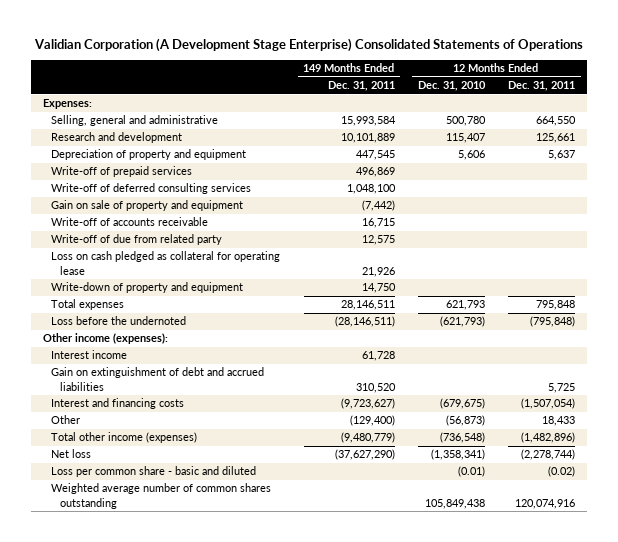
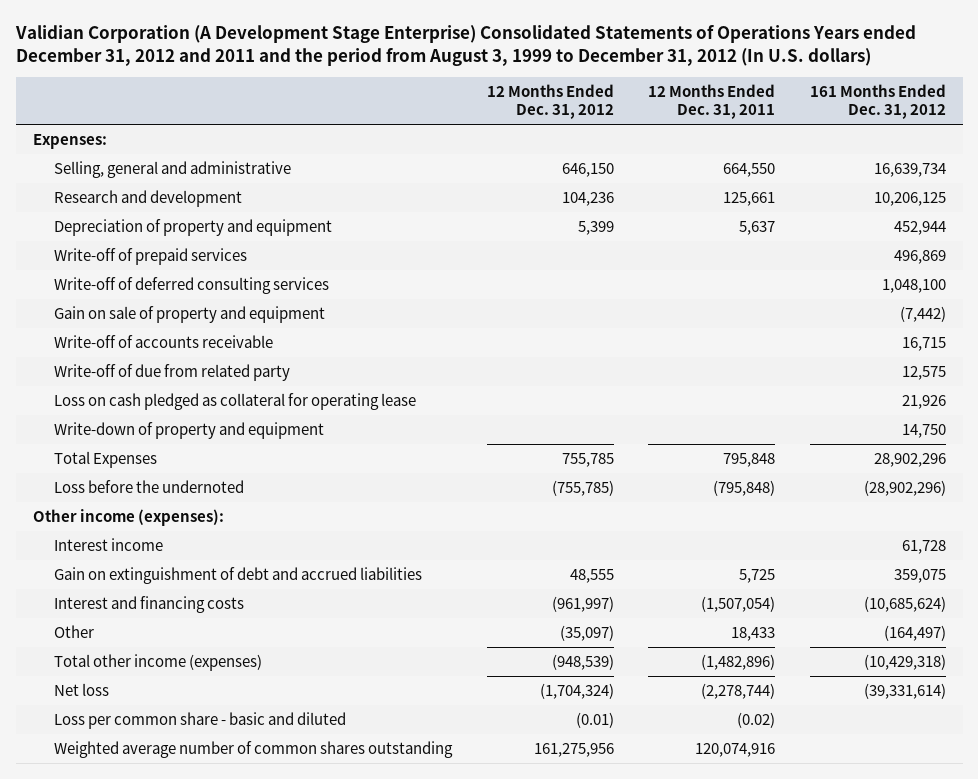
- Validian Corporation (A Development Stage Enterprise) Consolidated Statements of Operations
+ Validian Corporation (A Development Stage Enterprise) Consolidated Statements of Operations Years ended December 31, 2012 and 2011 and the period from August 3, 1999 to December 31, 2012 (In U.S. dollars)
- | 149 Months Ended Dec. 31, 2011 | 12 Months Ended Dec. 31, 2010 | 12 Months Ended Dec. 31, 2011
+ | 12 Months Ended Dec. 31, 2012 | 12 Months Ended Dec. 31, 2011 | 161 Months Ended Dec. 31, 2012
- Total expenses | 28,146,511 | 621,793 | 795,848
+ Total Expenses | 755,785 | 795,848 | 28,902,296

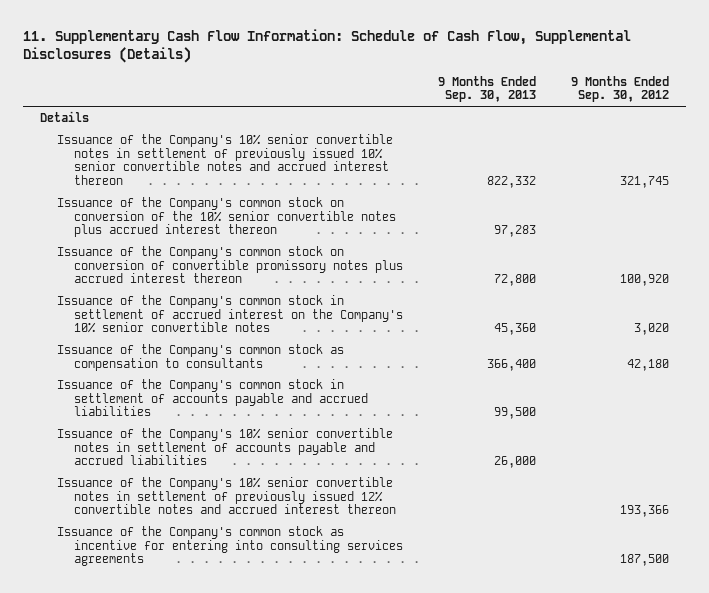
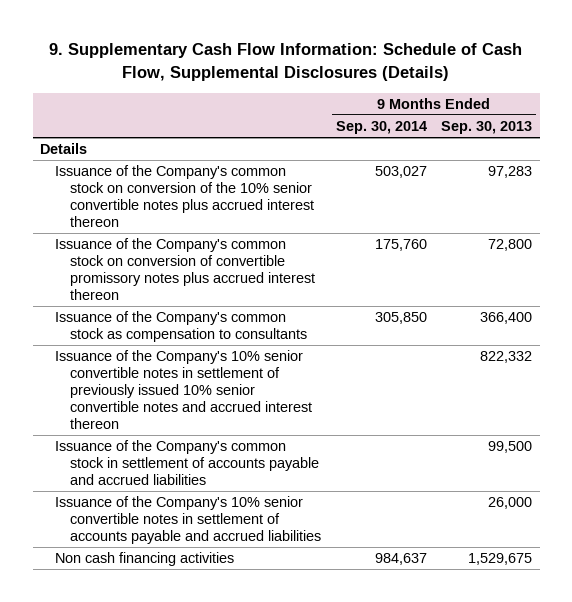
- 11. Supplementary Cash Flow Information: Schedule of Cash Flow, Supplemental Disclosures (Details)
+ 9. Supplementary Cash Flow Information: Schedule of Cash Flow, Supplemental Disclosures (Details)
- | 9 Months Ended Sep. 30, 2013 | 9 Months Ended Sep. 30, 2012
+ | 9 Months Ended Sep. 30, 2014 | 9 Months Ended Sep. 30, 2013
- Issuance of the Company's common stock in settlement of accrued interest on the Company's 10% senior convertible notes | 45,360 | 3,020
moved down: Issuance of the Company's 10% senior convertible notes in settlement of previously issued 10% senior convertible notes and accrued interest thereon | | 822,332
- Issuance of the Company's 10% senior convertible notes in settlement of previously issued 12% convertible notes and accrued interest thereon | | 193,366
- Issuance of the Company's common stock as incentive for entering into consulting services agreements | | 187,500
+ Non cash financing activities | 984,637 | 1,529,675

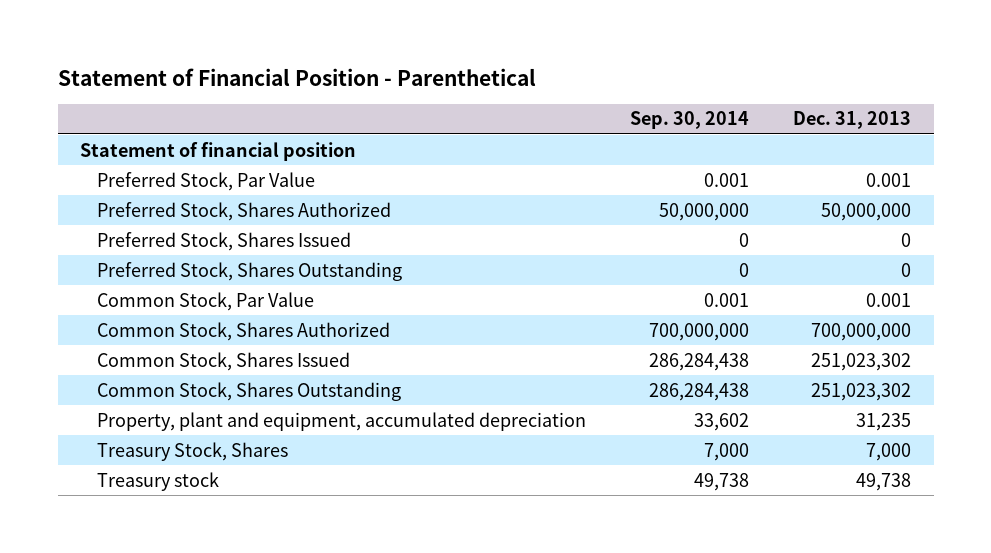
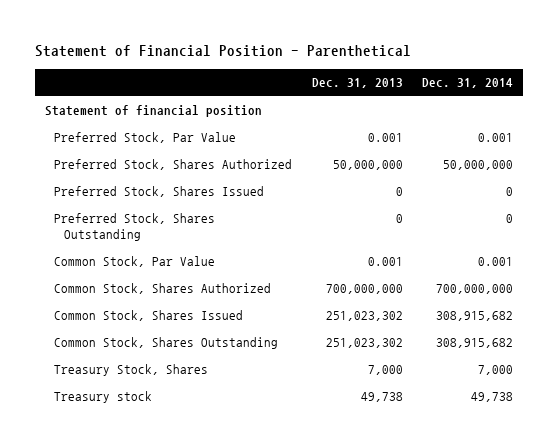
- | Sep. 30, 2014 | Dec. 31, 2013
+ | Dec. 31, 2013 | Dec. 31, 2014
- Property, plant and equipment, accumulated depreciation | 33,602 | 31,235

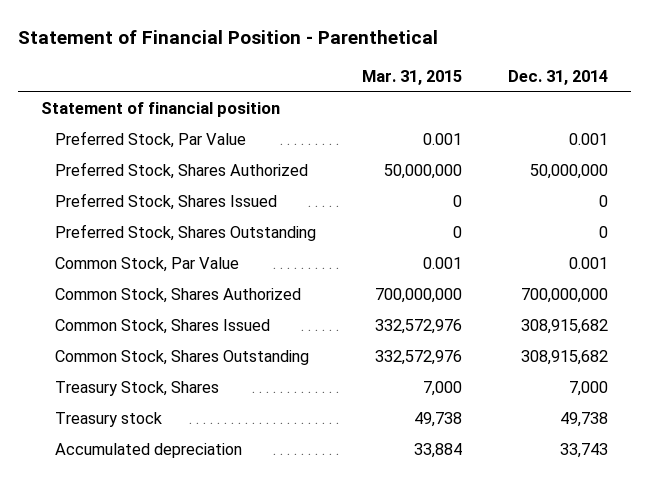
- | Dec. 31, 2013 | Dec. 31, 2014
+ | Mar. 31, 2015 | Dec. 31, 2014
+ Accumulated depreciation | 33,884 | 33,743

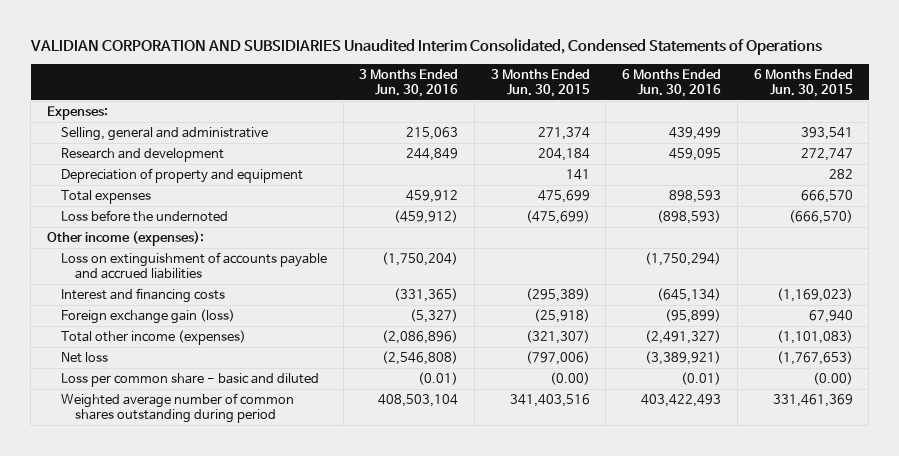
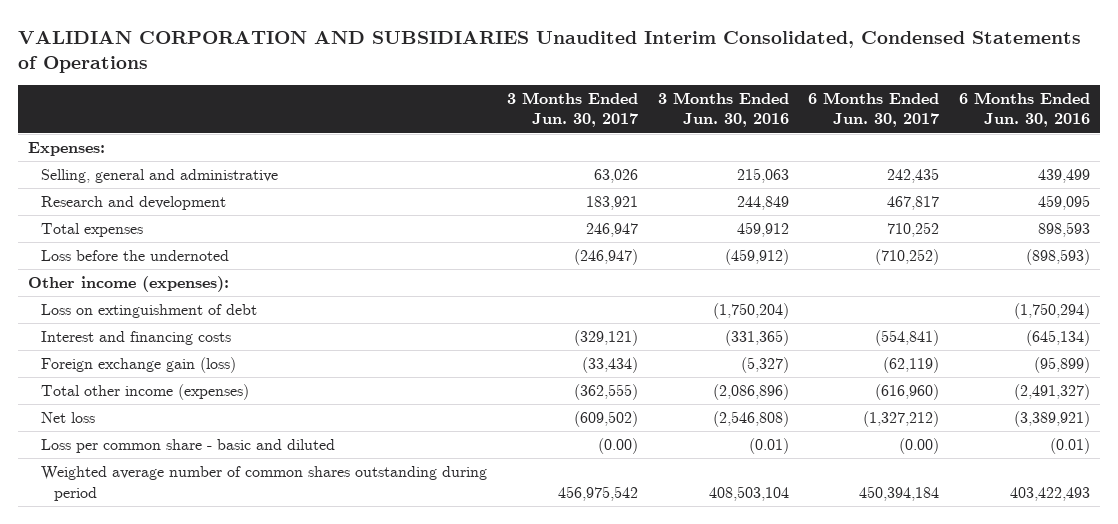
- | 3 Months Ended Jun. 30, 2016 | 3 Months Ended Jun. 30, 2015 | 6 Months Ended Jun. 30, 2016 | 6 Months Ended Jun. 30, 2015
+ | 3 Months Ended Jun. 30, 2017 | 3 Months Ended Jun. 30, 2016 | 6 Months Ended Jun. 30, 2017 | 6 Months Ended Jun. 30, 2016
- Depreciation of property and equipment | | 141 | | 282
- Loss on extinguishment of accounts payable and accrued liabilities | (1,750,204) | | (1,750,294) |
+ Loss on extinguishment of debt | | (1,750,204) | | (1,750,294)

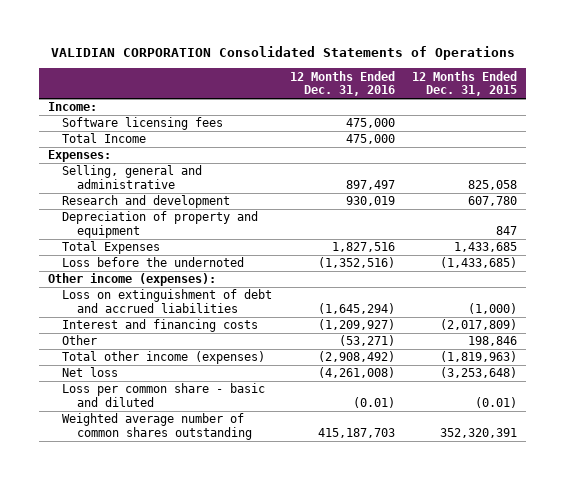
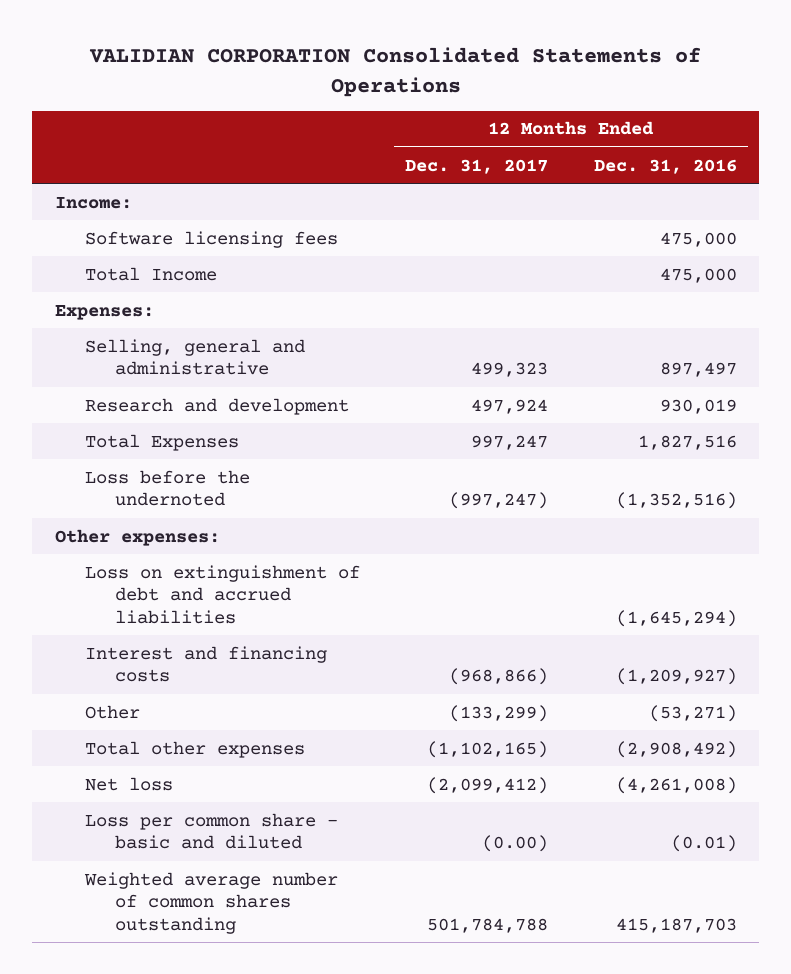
- | 12 Months Ended Dec. 31, 2016 | 12 Months Ended Dec. 31, 2015
+ | 12 Months Ended Dec. 31, 2017 | 12 Months Ended Dec. 31, 2016
- Depreciation of property and equipment | | 847
- Other income (expenses):
+ Other expenses:
- Total other income (expenses) | (2,908,492) | (1,819,963)
+ Total other expenses | (1,102,165) | (2,908,492)

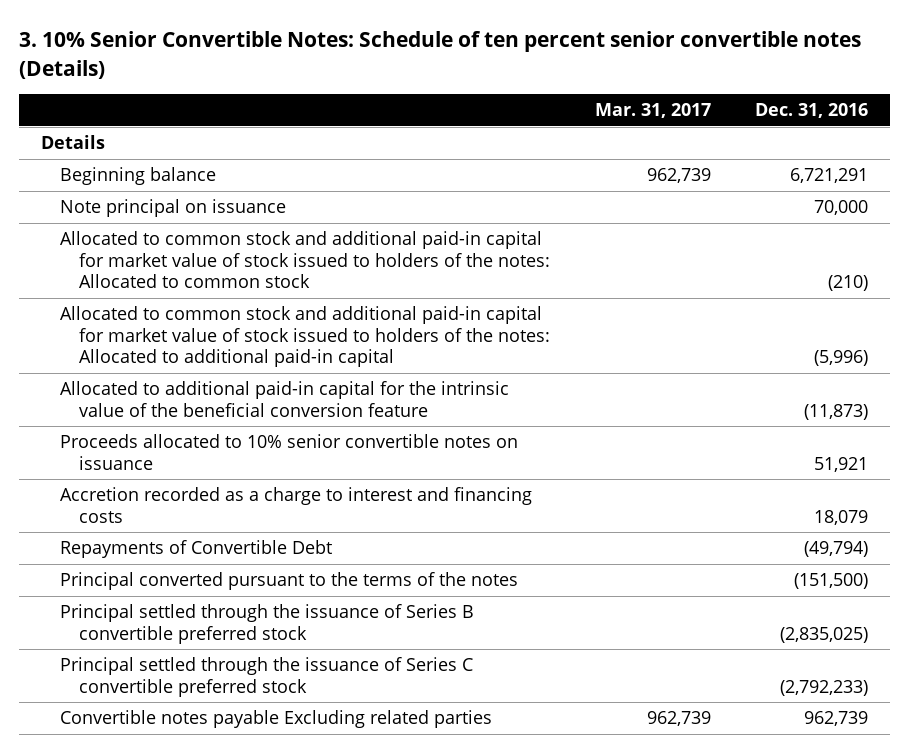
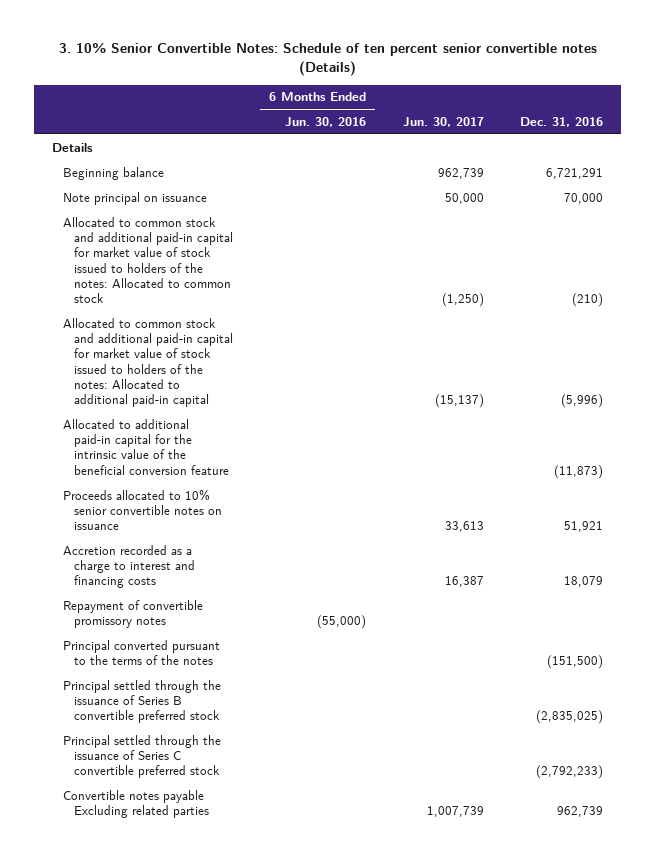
- | Mar. 31, 2017 | Dec. 31, 2016
+ | 6 Months Ended Jun. 30, 2016 | Jun. 30, 2017 | Dec. 31, 2016
- Repayments of Convertible Debt | | (49,794)
+ Repayment of convertible promissory notes | (55,000) | |

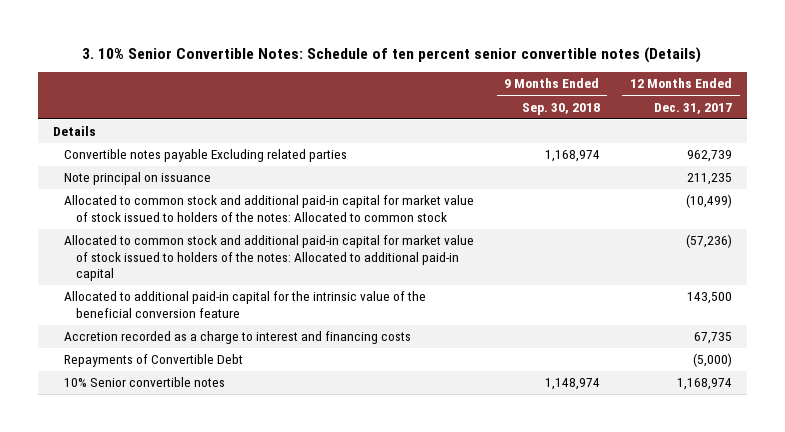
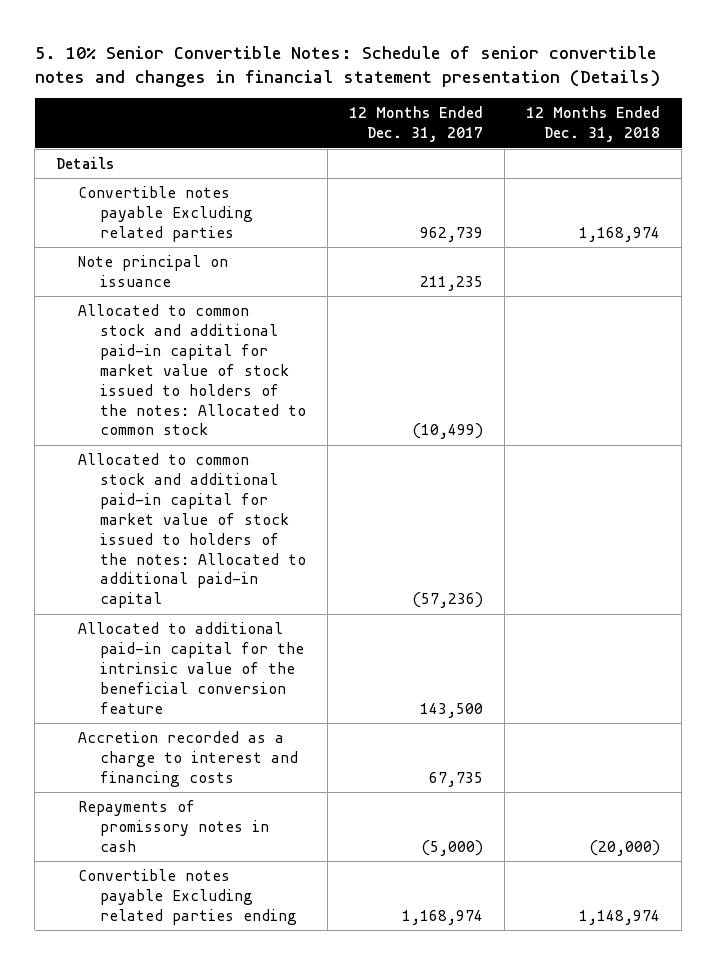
- 3. 10% Senior Convertible Notes: Schedule of ten percent senior convertible notes (Details)
+ 5. 10% Senior Convertible Notes: Schedule of senior convertible notes and changes in financial statement presentation (Details)
- | 9 Months Ended Sep. 30, 2018 | 12 Months Ended Dec. 31, 2017
+ | 12 Months Ended Dec. 31, 2017 | 12 Months Ended Dec. 31, 2018
- Repayments of Convertible Debt | | (5,000)
- 10% Senior convertible notes | 1,148,974 | 1,168,974
+ Repayments of promissory notes in cash | (5,000) | (20,000)
+ Convertible notes payable Excluding related parties ending | 1,168,974 | 1,148,974

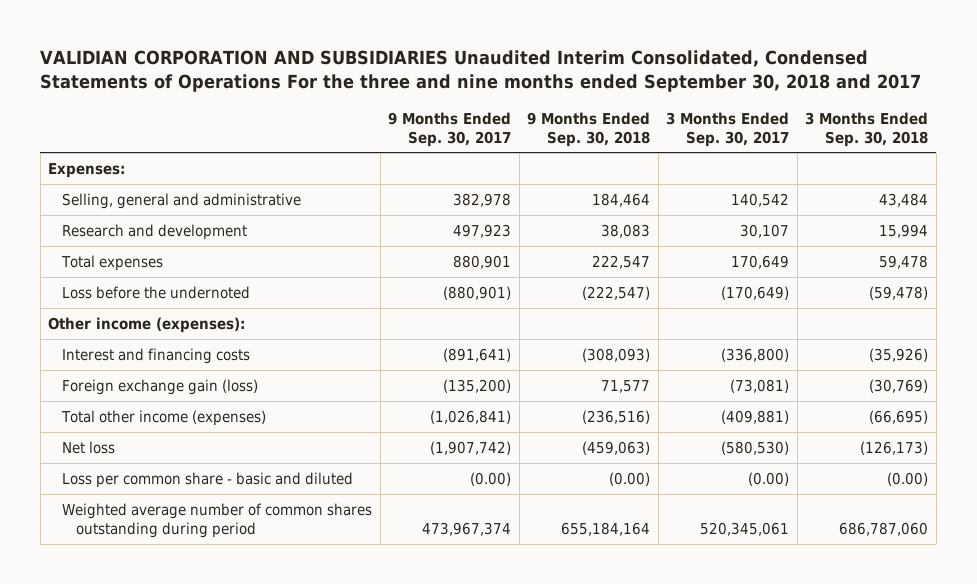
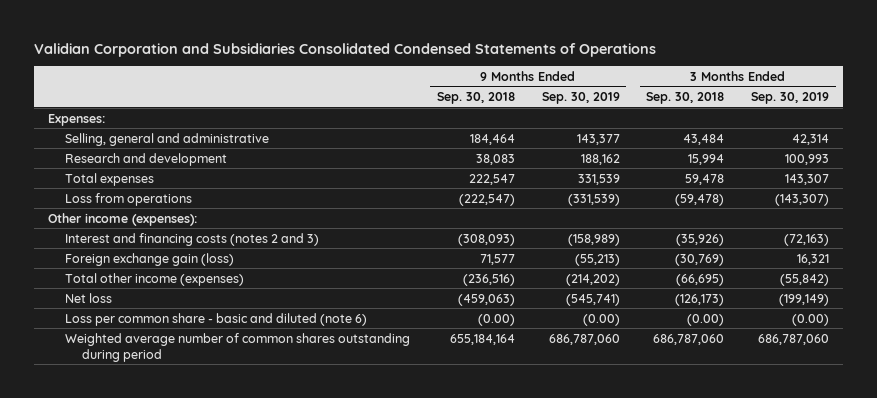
- VALIDIAN CORPORATION AND SUBSIDIARIES Unaudited Interim Consolidated, Condensed Statements of Operations For the three and nine months ended September 30, 2018 and 2017
+ Validian Corporation and Subsidiaries Consolidated Condensed Statements of Operations
- | 9 Months Ended Sep. 30, 2017 | 9 Months Ended Sep. 30, 2018 | 3 Months Ended Sep. 30, 2017 | 3 Months Ended Sep. 30, 2018
+ | 9 Months Ended Sep. 30, 2018 | 9 Months Ended Sep. 30, 2019 | 3 Months Ended Sep. 30, 2018 | 3 Months Ended Sep. 30, 2019
- Loss before the undernoted | (880,901) | (222,547) | (170,649) | (59,478)
+ Loss from operations | (222,547) | (331,539) | (59,478) | (143,307)
- Interest and financing costs | (891,641) | (308,093) | (336,800) | (35,926)
+ Interest and financing costs (notes 2 and 3) | (308,093) | (158,989) | (35,926) | (72,163)
- Loss per common share - basic and diluted | (0.00) | (0.00) | (0.00) | (0.00)
+ Loss per common share - basic and diluted (note 6) | (0.00) | (0.00) | (0.00) | (0.00)

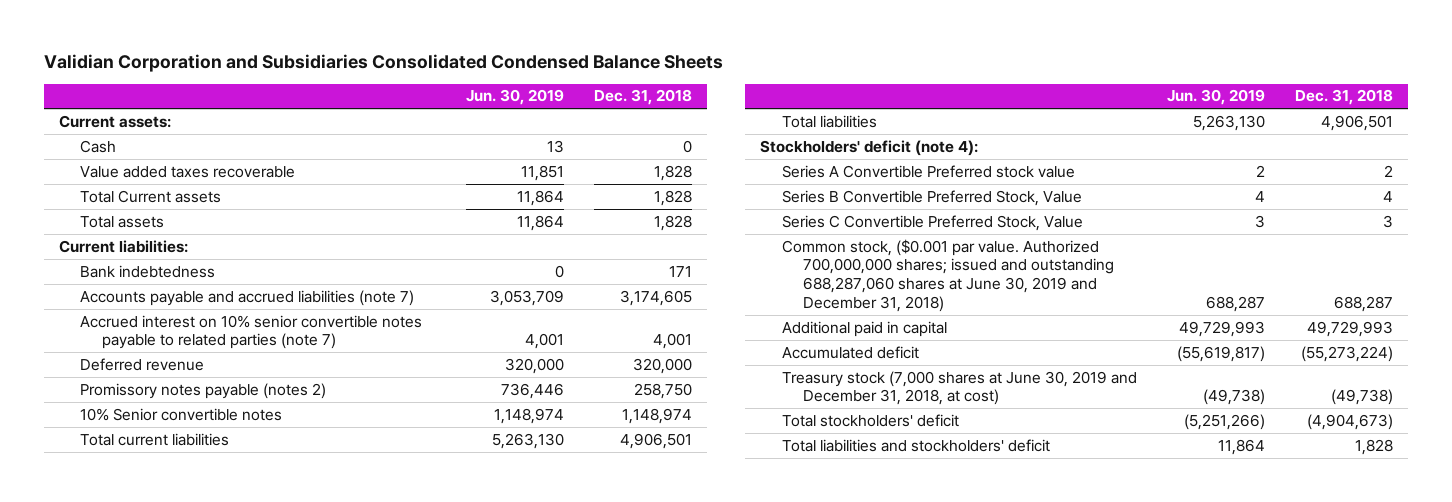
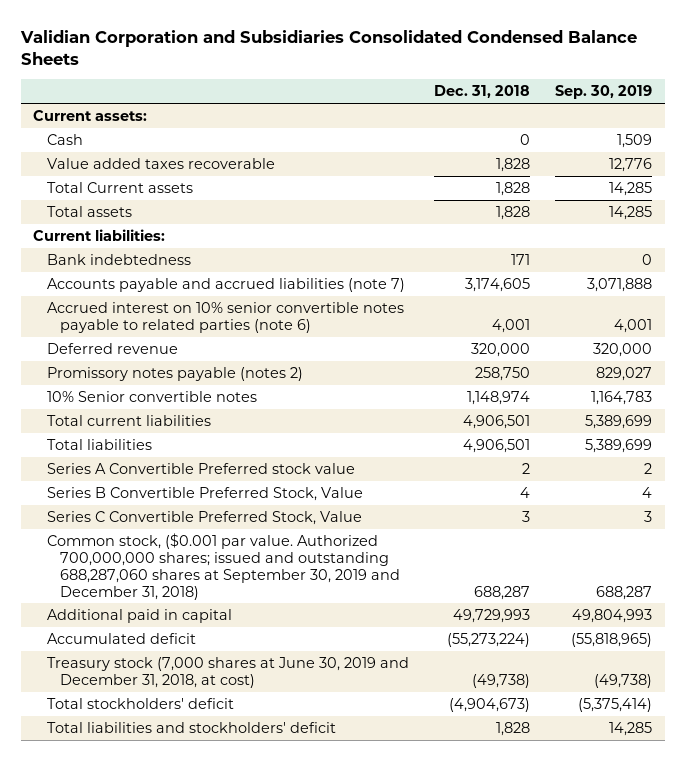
- | Jun. 30, 2019 | Dec. 31, 2018
+ | Dec. 31, 2018 | Sep. 30, 2019
- Accrued interest on 10% senior convertible notes payable to related parties (note 7) | 4,001 | 4,001
+ Accrued interest on 10% senior convertible notes payable to related parties (note 6) | 4,001 | 4,001
- Stockholders' deficit (note 4):
- Common stock, ($0.001 par value. Authorized 700,000,000 shares; issued and outstanding 688,287,060 shares at June 30, 2019 and December 31, 2018) | 688,287 | 688,287
+ Common stock, ($0.001 par value. Authorized 700,000,000 shares; issued and outstanding 688,287,060 shares at September 30, 2019 and December 31, 2018) | 688,287 | 688,287

